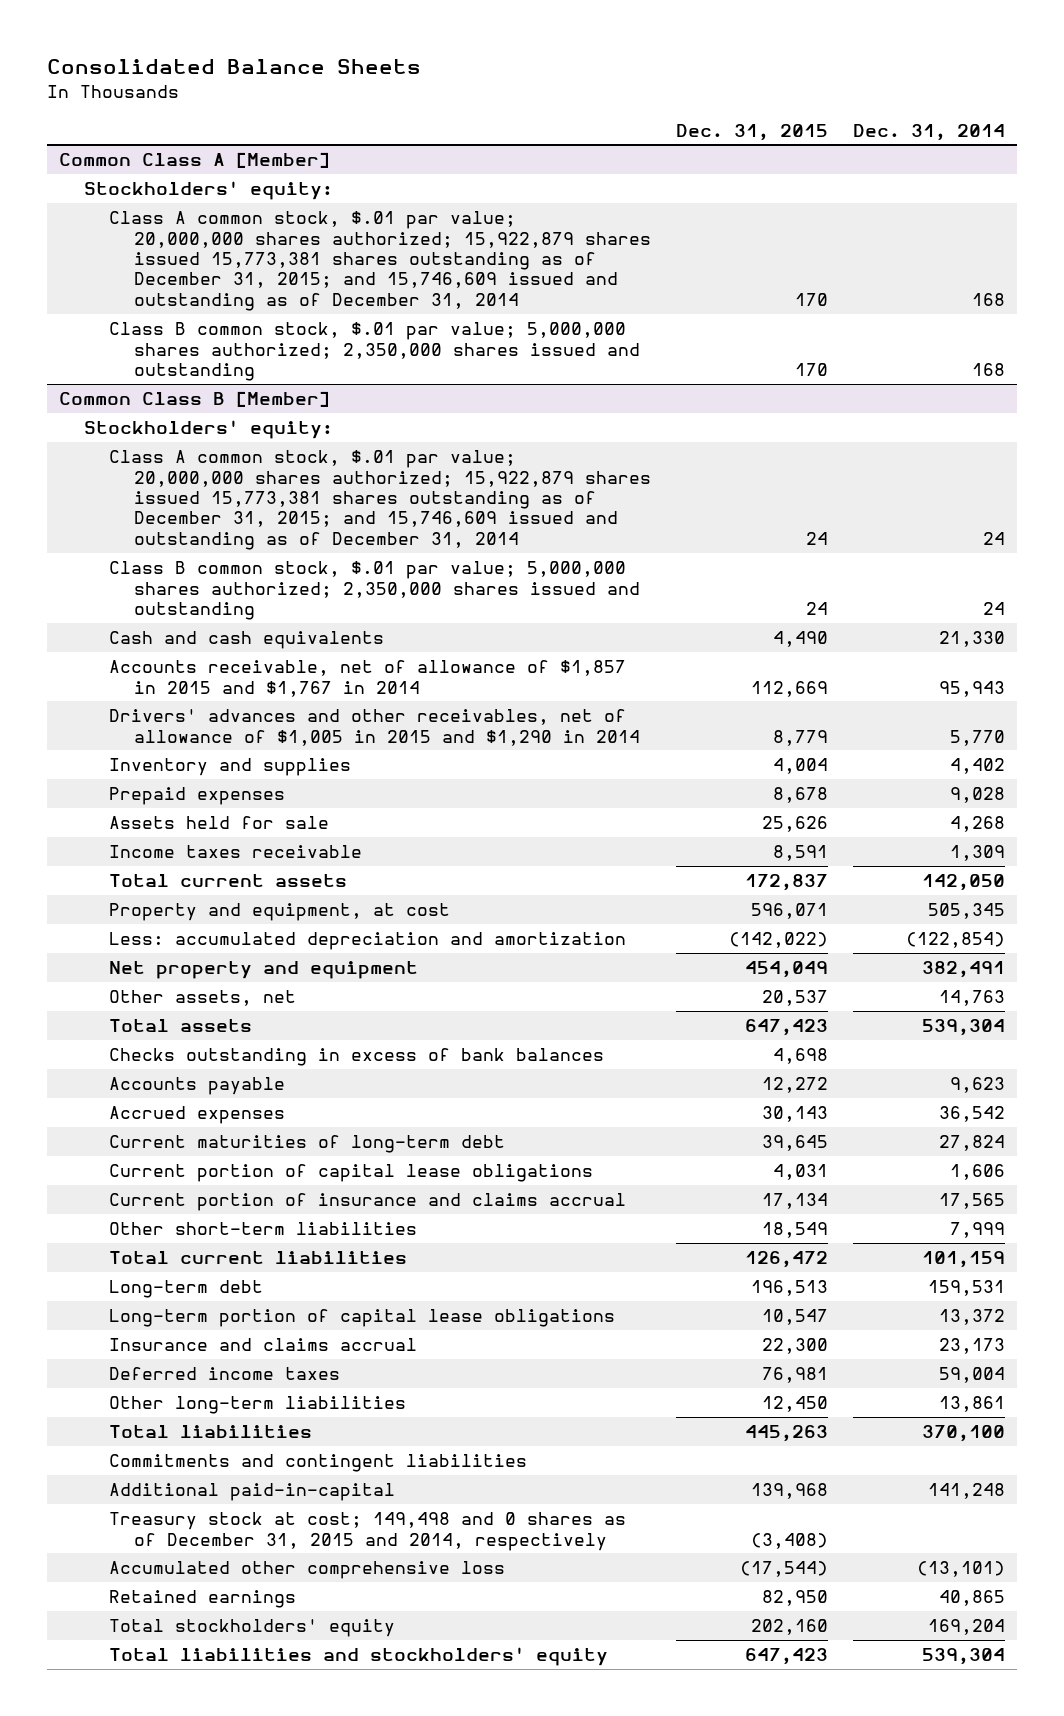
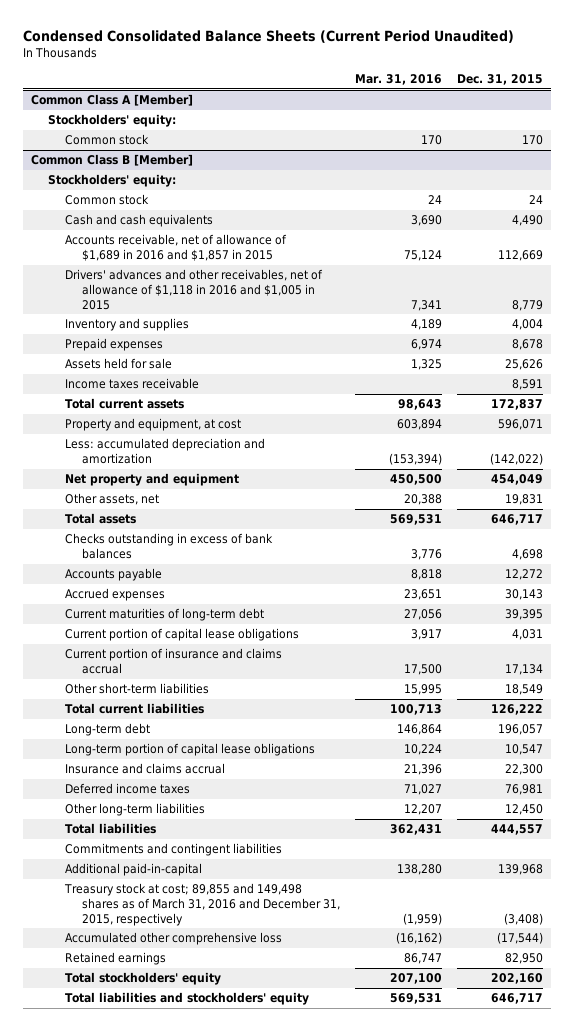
- Consolidated Balance Sheets
+ Condensed Consolidated Balance Sheets (Current Period Unaudited)
- | Dec. 31, 2015 | Dec. 31, 2014
+ | Mar. 31, 2016 | Dec. 31, 2015
@ Common Class A [Member]
- Class A common stock, $.01 par value; 20,000,000 shares authorized; 15,922,879 shares issued 15,773,381 shares outstanding as of December 31, 2015; and 15,746,609 issued and outstanding as of December 31, 2014 | 170 | 168
- Class B common stock, $.01 par value; 5,000,000 shares authorized; 2,350,000 shares issued and outstanding | 170 | 168
+ Common stock | 170 | 170
@ Common Class B [Member]
- Class A common stock, $.01 par value; 20,000,000 shares authorized; 15,922,879 shares issued 15,773,381 shares outstanding as of December 31, 2015; and 15,746,609 issued and outstanding as of December 31, 2014 | 24 | 24
- Class B common stock, $.01 par value; 5,000,000 shares authorized; 2,350,000 shares issued and outstanding | 24 | 24
+ Common stock | 24 | 24
- Accounts receivable, net of allowance of $1,857 in 2015 and $1,767 in 2014 | 112,669 | 95,943
- Drivers' advances and other receivables, net of allowance of $1,005 in 2015 and $1,290 in 2014 | 8,779 | 5,770
+ Accounts receivable, net of allowance of $1,689 in 2016 and $1,857 in 2015 | 75,124 | 112,669
+ Drivers' advances and other receivables, net of allowance of $1,118 in 2016 and $1,005 in 2015 | 7,341 | 8,779
- Other assets, net | 20,537 | 14,763
- Total assets | 647,423 | 539,304
+ Other assets, net | 20,388 | 19,831
+ Total assets | 569,531 | 646,717
- Current maturities of long-term debt | 39,645 | 27,824
+ Current maturities of long-term debt | 27,056 | 39,395
- Total current liabilities | 126,472 | 101,159
- Long-term debt | 196,513 | 159,531
+ Total current liabilities | 100,713 | 126,222
+ Long-term debt | 146,864 | 196,057
- Total liabilities | 445,263 | 370,100
+ Total liabilities | 362,431 | 444,557
- Treasury stock at cost; 149,498 and 0 shares as of December 31, 2015 and 2014, respectively | (3,408) |
+ Treasury stock at cost; 89,855 and 149,498 shares as of March 31, 2016 and December 31, 2015, respectively | (1,959) | (3,408)
- Total liabilities and stockholders' equity | 647,423 | 539,304
+ Total liabilities and stockholders' equity | 569,531 | 646,717

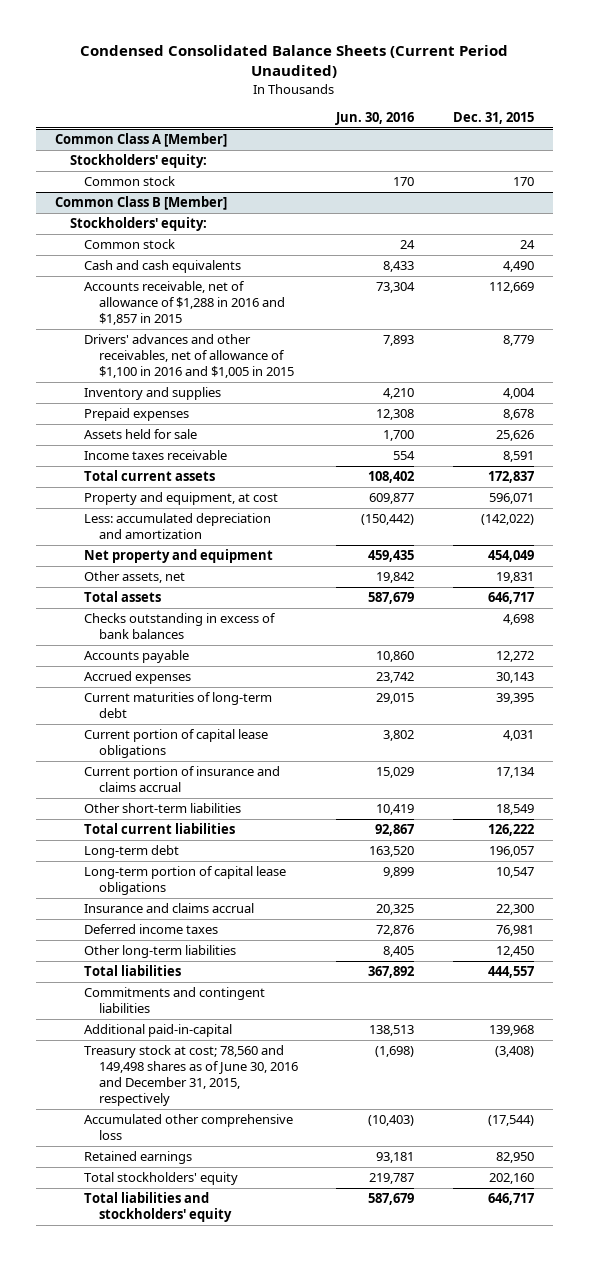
- | Mar. 31, 2016 | Dec. 31, 2015
+ | Jun. 30, 2016 | Dec. 31, 2015
@ Common Class B [Member]
- Accounts receivable, net of allowance of $1,689 in 2016 and $1,857 in 2015 | 75,124 | 112,669
- Drivers' advances and other receivables, net of allowance of $1,118 in 2016 and $1,005 in 2015 | 7,341 | 8,779
+ Accounts receivable, net of allowance of $1,288 in 2016 and $1,857 in 2015 | 73,304 | 112,669
+ Drivers' advances and other receivables, net of allowance of $1,100 in 2016 and $1,005 in 2015 | 7,893 | 8,779
- Treasury stock at cost; 89,855 and 149,498 shares as of March 31, 2016 and December 31, 2015, respectively | (1,959) | (3,408)
+ Treasury stock at cost; 78,560 and 149,498 shares as of June 30, 2016 and December 31, 2015, respectively | (1,698) | (3,408)

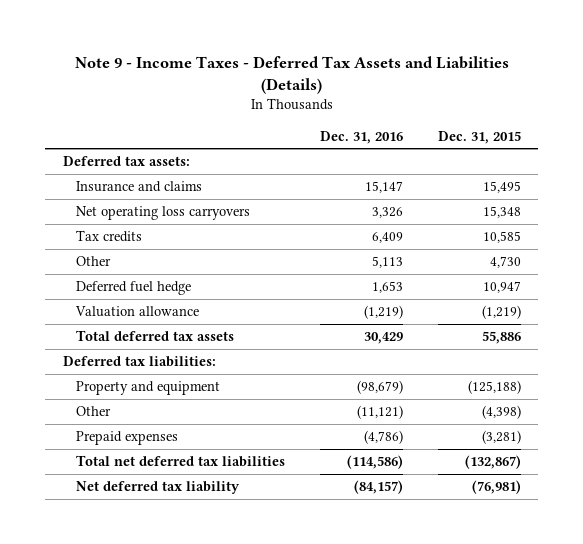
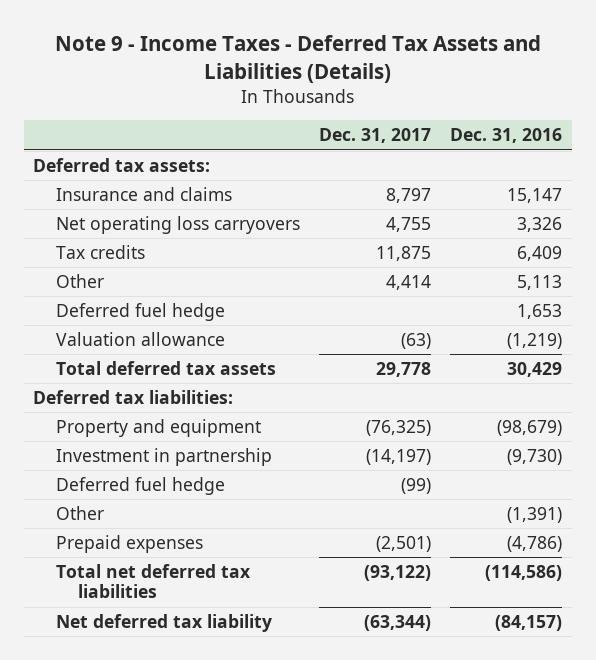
- | Dec. 31, 2016 | Dec. 31, 2015
+ | Dec. 31, 2017 | Dec. 31, 2016
- Other | (11,121) | (4,398)
+ Investment in partnership | (14,197) | (9,730)
+ Deferred fuel hedge | (99) |
+ Other | | (1,391)

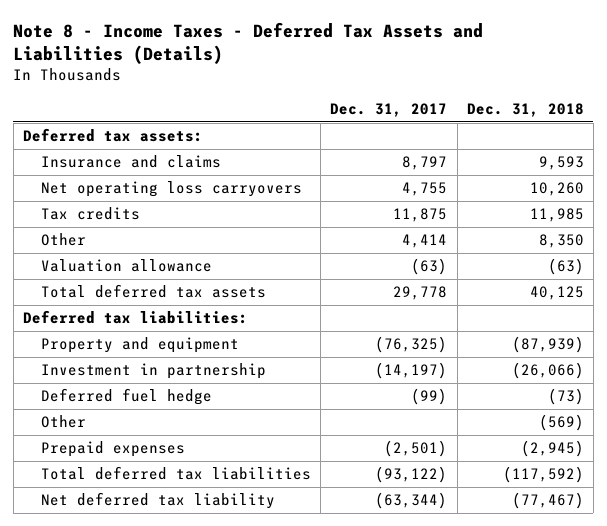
- Note 9 - Income Taxes - Deferred Tax Assets and Liabilities (Details)
+ Note 8 - Income Taxes - Deferred Tax Assets and Liabilities (Details)
- | Dec. 31, 2017 | Dec. 31, 2016
+ | Dec. 31, 2017 | Dec. 31, 2018
- Deferred fuel hedge | | 1,653
- Total net deferred tax liabilities | (93,122) | (114,586)
+ Total deferred tax liabilities | (93,122) | (117,592)

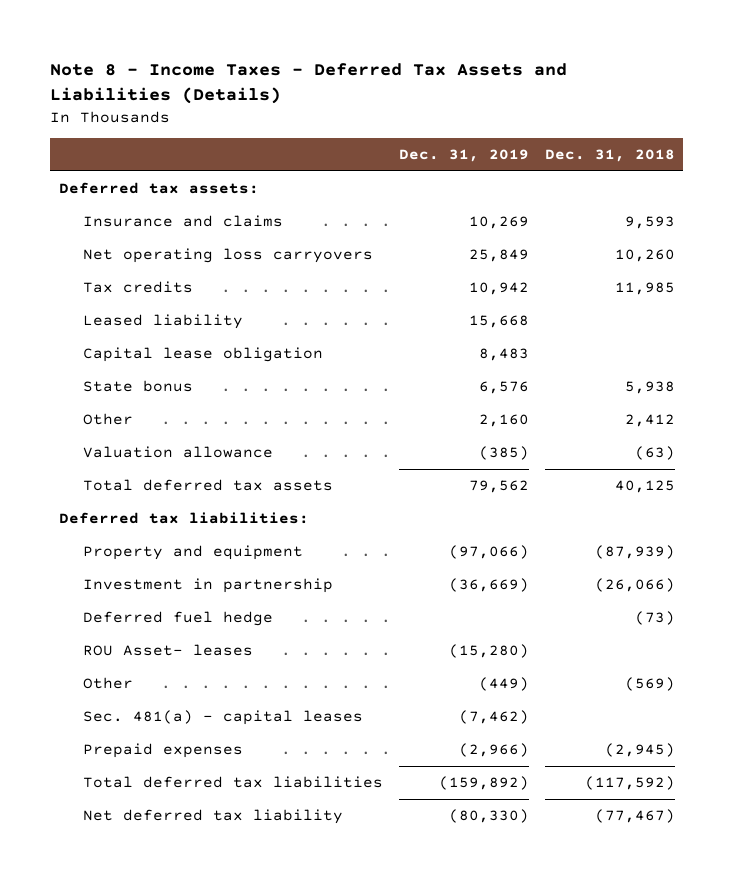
- | Dec. 31, 2017 | Dec. 31, 2018
+ | Dec. 31, 2019 | Dec. 31, 2018
- Other | 4,414 | 8,350
+ Leased liability | 15,668 |
+ Capital lease obligation | 8,483 |
+ State bonus | 6,576 | 5,938
+ Other | 2,160 | 2,412
+ ROU Asset- leases | (15,280) |
+ Sec. 481(a) - capital leases | (7,462) |

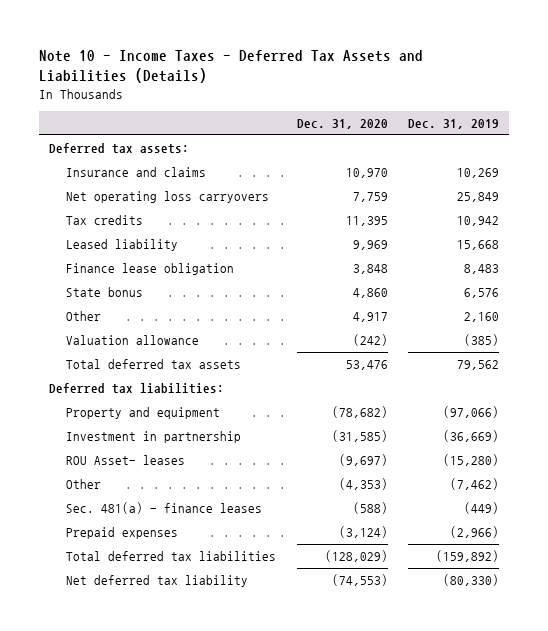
- Note 8 - Income Taxes - Deferred Tax Assets and Liabilities (Details)
+ Note 10 - Income Taxes - Deferred Tax Assets and Liabilities (Details)
- | Dec. 31, 2019 | Dec. 31, 2018
+ | Dec. 31, 2020 | Dec. 31, 2019
- Capital lease obligation | 8,483 |
+ Finance lease obligation | 3,848 | 8,483
- Deferred fuel hedge | | (73)
- Other | (449) | (569)
- Sec. 481(a) - capital leases | (7,462) |
+ Other | (4,353) | (7,462)
+ Sec. 481(a) - finance leases | (588) | (449)

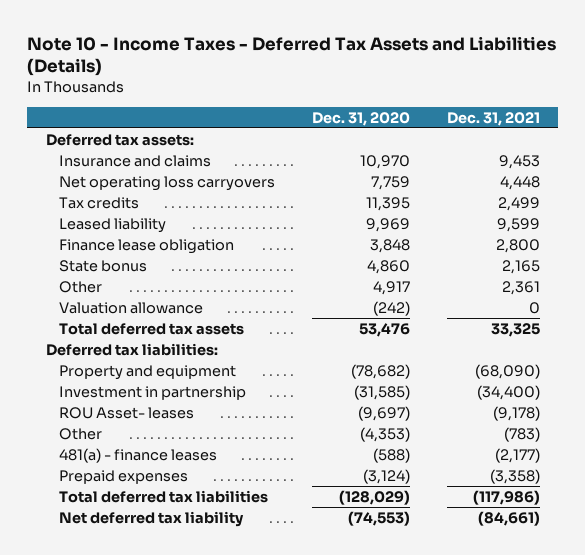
- | Dec. 31, 2020 | Dec. 31, 2019
+ | Dec. 31, 2020 | Dec. 31, 2021
- Sec. 481(a) - finance leases | (588) | (449)
+ 481(a) - finance leases | (588) | (2,177)

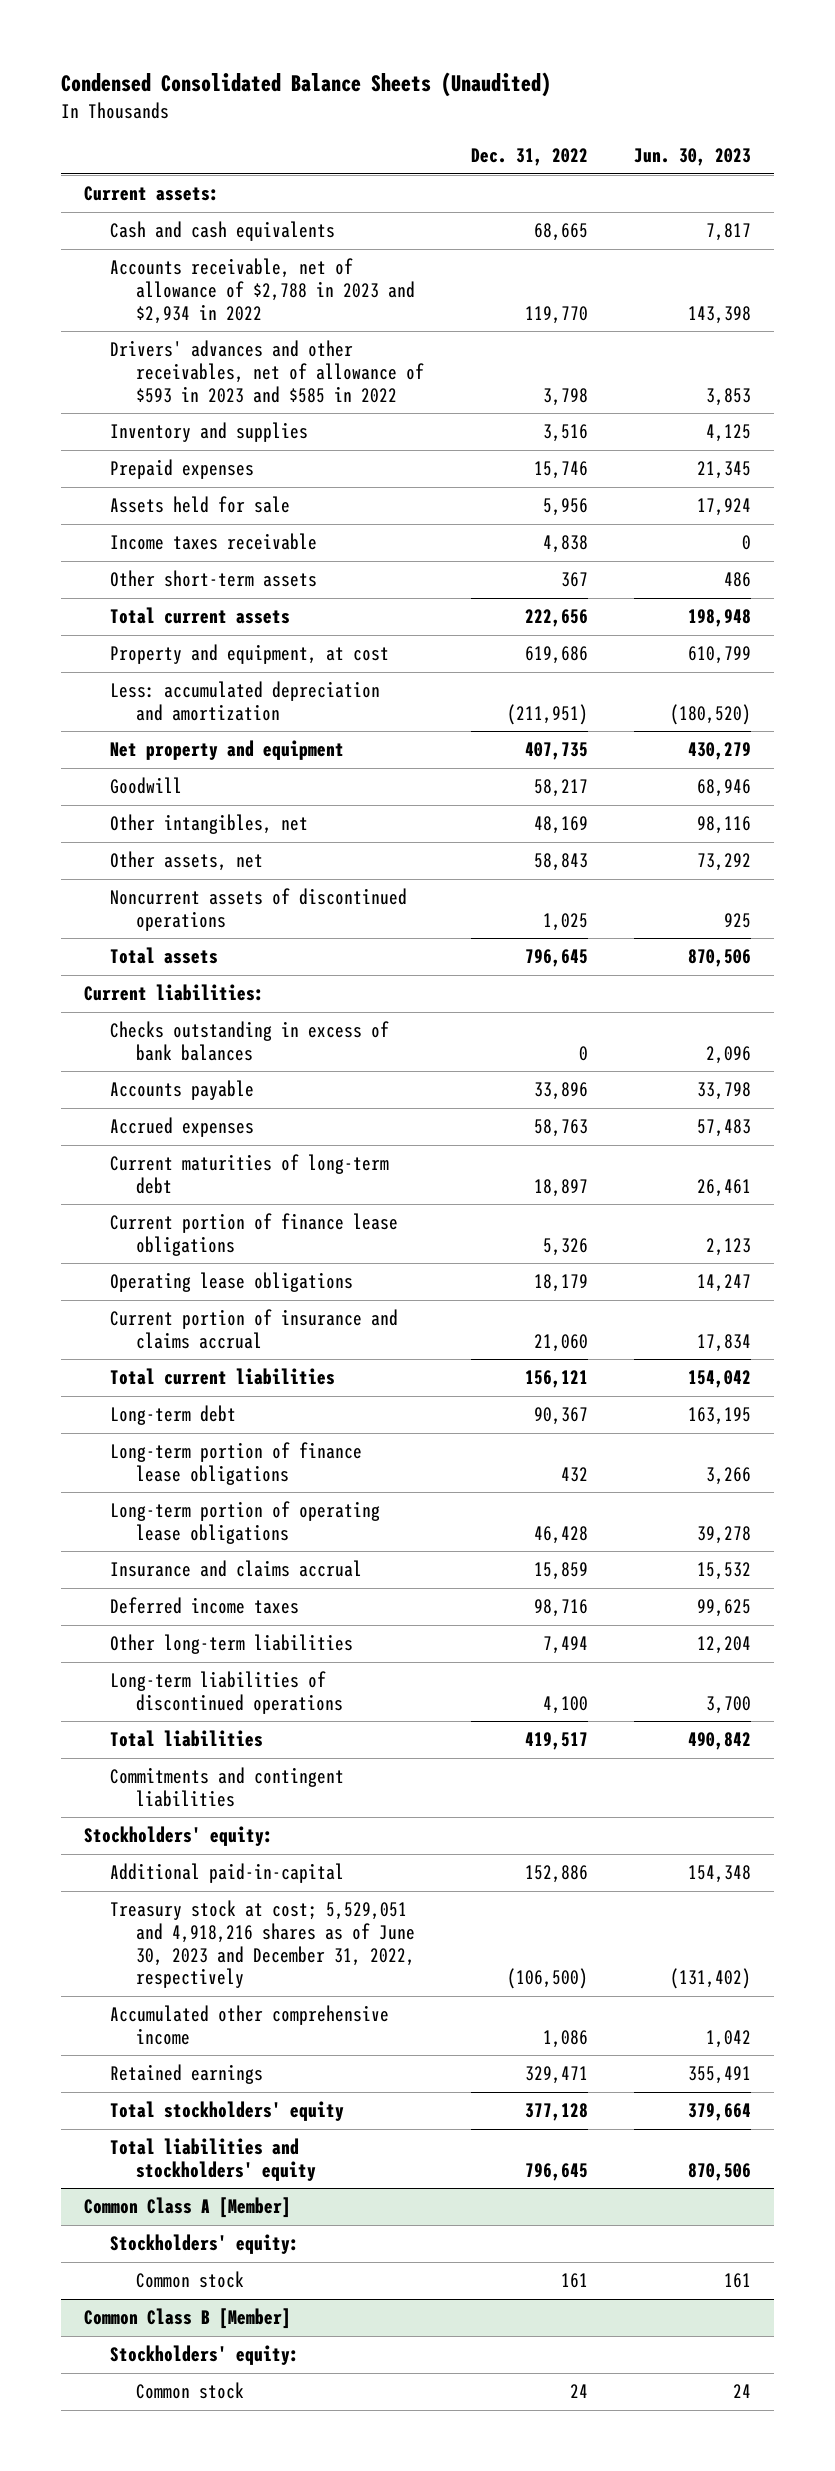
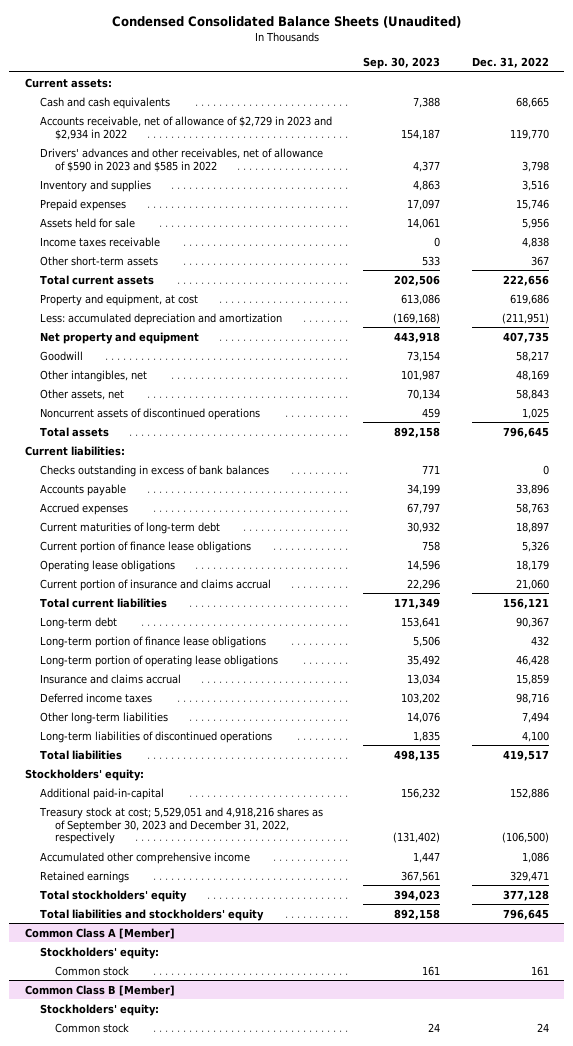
- | Dec. 31, 2022 | Jun. 30, 2023
+ | Sep. 30, 2023 | Dec. 31, 2022
- Accounts receivable, net of allowance of $2,788 in 2023 and $2,934 in 2022 | 119,770 | 143,398
- Drivers' advances and other receivables, net of allowance of $593 in 2023 and $585 in 2022 | 3,798 | 3,853
+ Accounts receivable, net of allowance of $2,729 in 2023 and $2,934 in 2022 | 154,187 | 119,770
+ Drivers' advances and other receivables, net of allowance of $590 in 2023 and $585 in 2022 | 4,377 | 3,798
- Commitments and contingent liabilities
- Treasury stock at cost; 5,529,051 and 4,918,216 shares as of June 30, 2023 and December 31, 2022, respectively | (106,500) | (131,402)
+ Treasury stock at cost; 5,529,051 and 4,918,216 shares as of September 30, 2023 and December 31, 2022, respectively | (131,402) | (106,500)

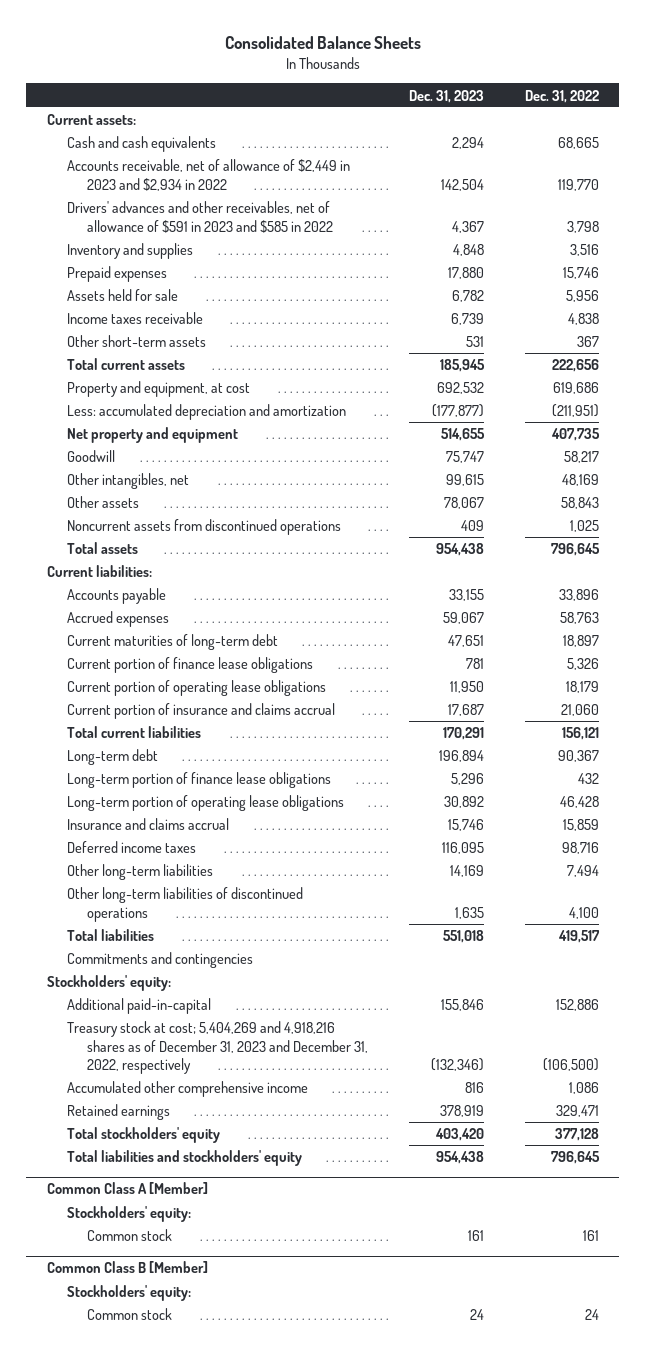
- Condensed Consolidated Balance Sheets (Unaudited)
+ Consolidated Balance Sheets
- | Sep. 30, 2023 | Dec. 31, 2022
+ | Dec. 31, 2023 | Dec. 31, 2022
- Accounts receivable, net of allowance of $2,729 in 2023 and $2,934 in 2022 | 154,187 | 119,770
- Drivers' advances and other receivables, net of allowance of $590 in 2023 and $585 in 2022 | 4,377 | 3,798
+ Accounts receivable, net of allowance of $2,449 in 2023 and $2,934 in 2022 | 142,504 | 119,770
+ Drivers' advances and other receivables, net of allowance of $591 in 2023 and $585 in 2022 | 4,367 | 3,798
- Other assets, net | 70,134 | 58,843
- Noncurrent assets of discontinued operations | 459 | 1,025
+ Other assets | 78,067 | 58,843
+ Noncurrent assets from discontinued operations | 409 | 1,025
- Checks outstanding in excess of bank balances | 771 | 0
- Operating lease obligations | 14,596 | 18,179
+ Current portion of operating lease obligations | 11,950 | 18,179
- Long-term liabilities of discontinued operations | 1,835 | 4,100
+ Other long-term liabilities of discontinued operations | 1,635 | 4,100
+ Commitments and contingencies
- Treasury stock at cost; 5,529,051 and 4,918,216 shares as of September 30, 2023 and December 31, 2022, respectively | (131,402) | (106,500)
+ Treasury stock at cost; 5,404,269 and 4,918,216 shares as of December 31, 2023 and December 31, 2022, respectively | (132,346) | (106,500)

